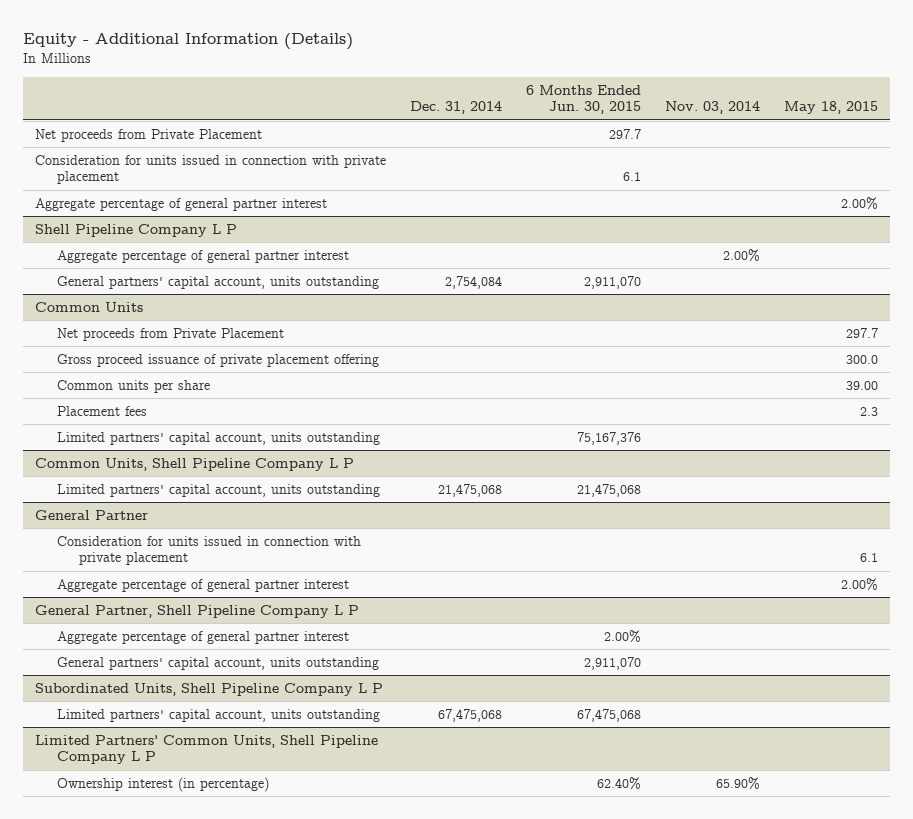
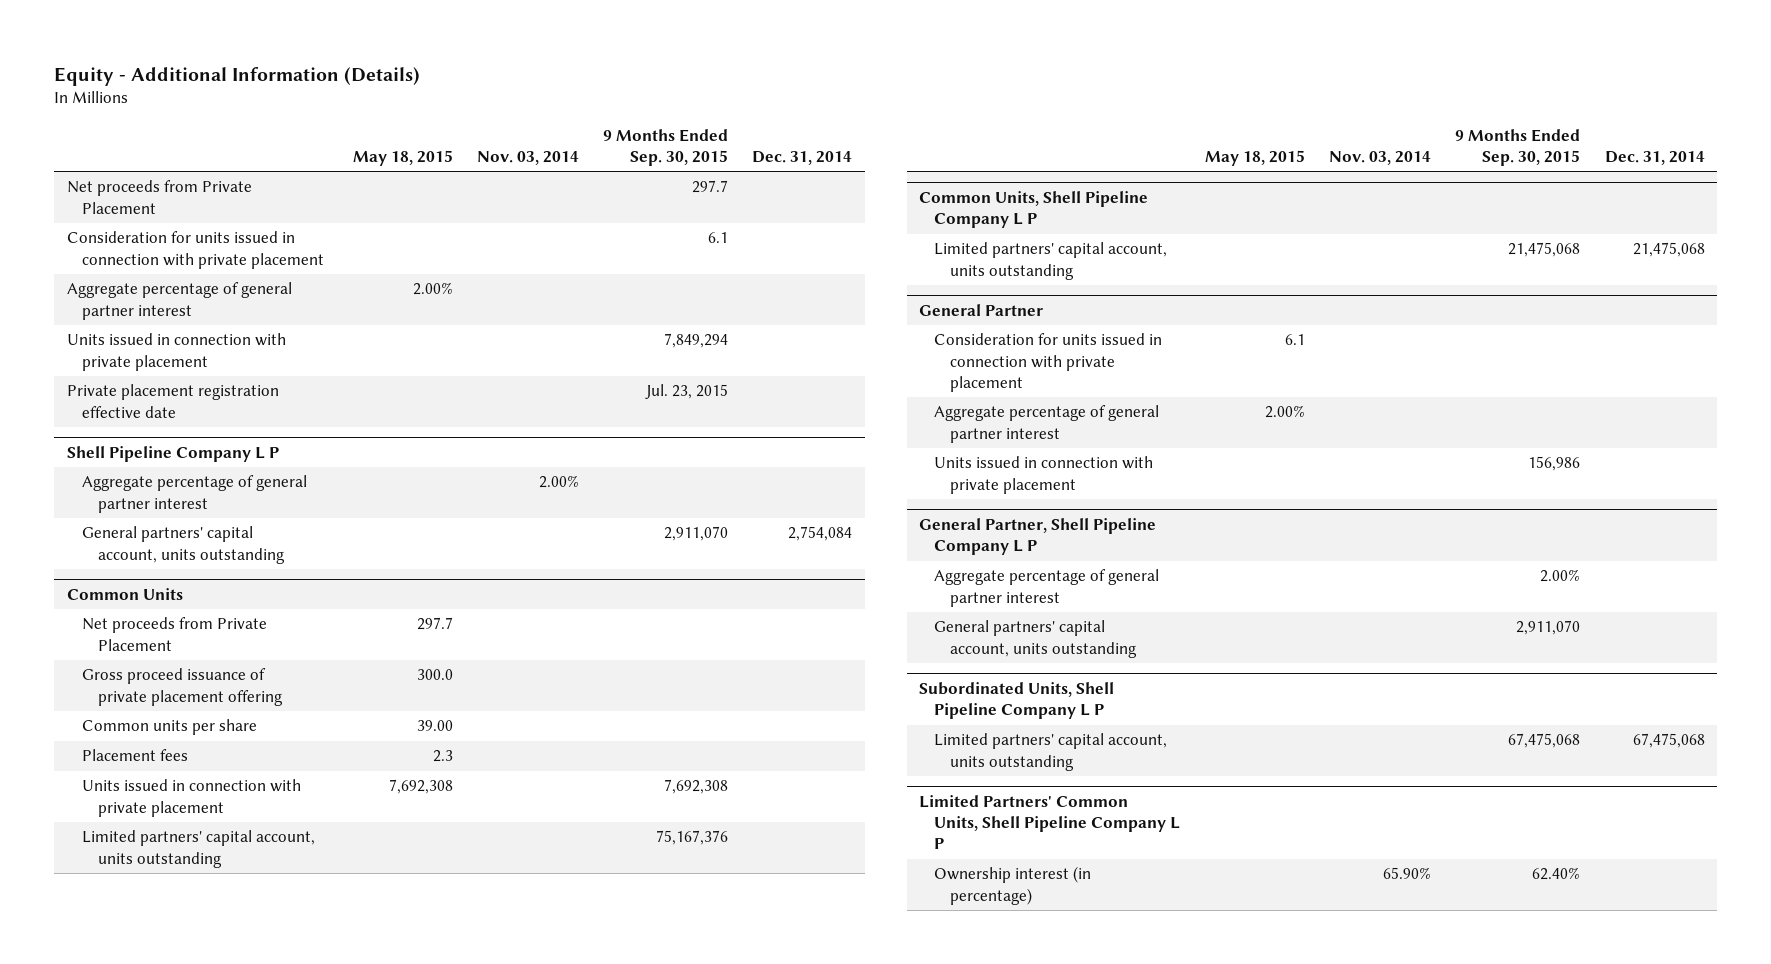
- | Dec. 31, 2014 | 6 Months Ended Jun. 30, 2015 | Nov. 03, 2014 | May 18, 2015
+ | May 18, 2015 | Nov. 03, 2014 | 9 Months Ended Sep. 30, 2015 | Dec. 31, 2014
+ Units issued in connection with private placement | | | 7,849,294 |
+ Private placement registration effective date | | | Jul. 23, 2015 |
@ Common Units
+ Units issued in connection with private placement | 7,692,308 | | 7,692,308 |
@ General Partner
+ Units issued in connection with private placement | | | 156,986 |

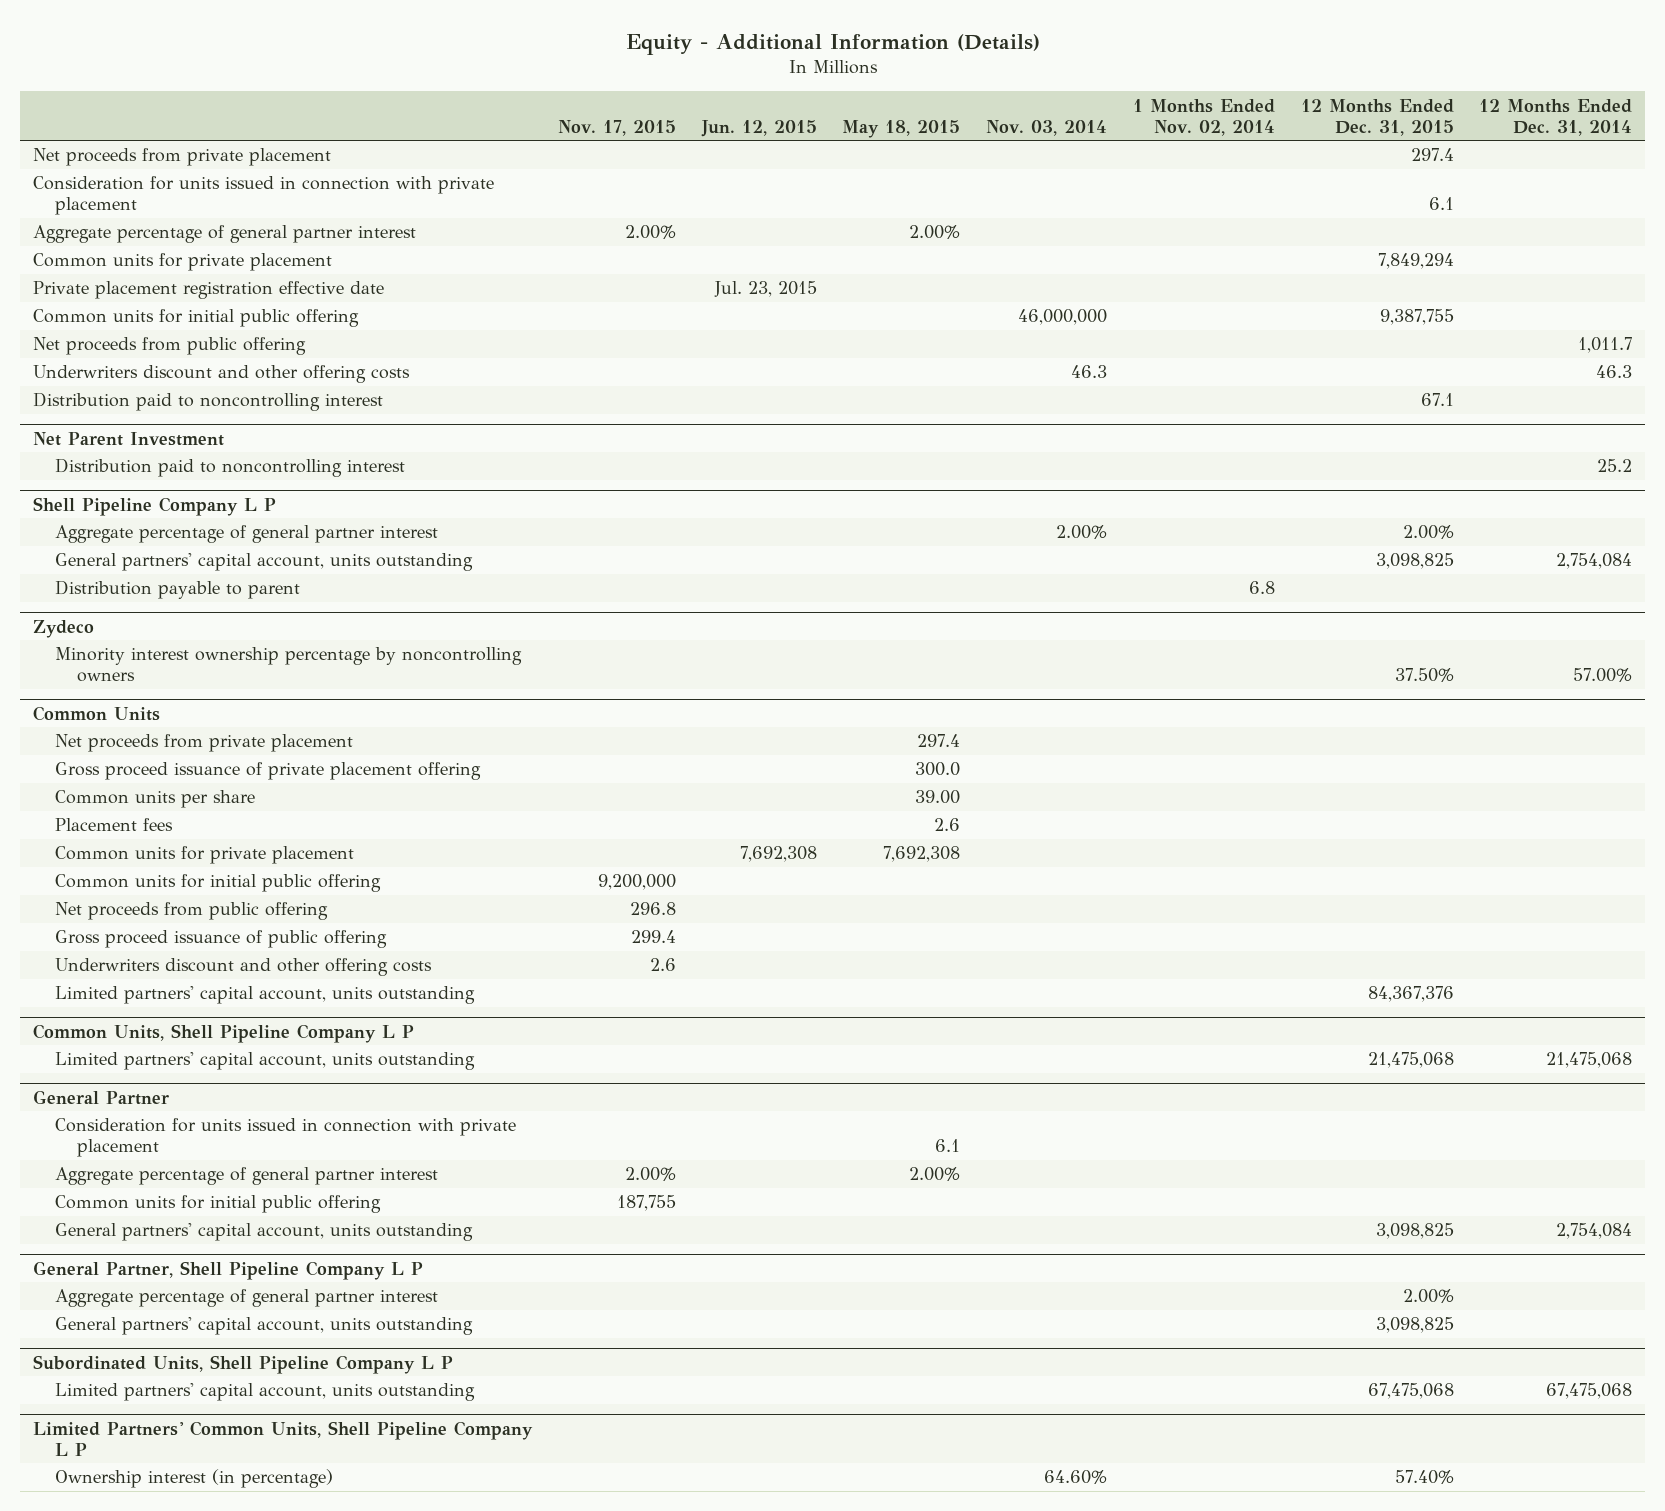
- | May 18, 2015 | Nov. 03, 2014 | 9 Months Ended Sep. 30, 2015 | Dec. 31, 2014
+ | Nov. 17, 2015 | Jun. 12, 2015 | May 18, 2015 | Nov. 03, 2014 | 1 Months Ended Nov. 02, 2014 | 12 Months Ended Dec. 31, 2015 | 12 Months Ended Dec. 31, 2014
- Net proceeds from Private Placement | | | 297.7 |
+ Net proceeds from private placement | | | | | | 297.4 |
- Units issued in connection with private placement | | | 7,849,294 |
+ Common units for private placement | | | | | | 7,849,294 |
+ Common units for initial public offering | | | | 46,000,000 | | 9,387,755 |
+ Net proceeds from public offering | | | | | | | 1,011.7
+ Underwriters discount and other offering costs | | | | 46.3 | | | 46.3
+ Distribution paid to noncontrolling interest | | | | | | 67.1 |
+ Net Parent Investment
+ Distribution paid to noncontrolling interest | | | | | | | 25.2
@ Shell Pipeline Company L P
+ Distribution payable to parent | | | | | 6.8 | |
+ Zydeco
+ Minority interest ownership percentage by noncontrolling owners | | | | | | 37.50% | 57.00%
@ Common Units
- Net proceeds from Private Placement | 297.7 | | |
+ Net proceeds from private placement | | | 297.4 | | | |
- Placement fees | 2.3 | | |
- Units issued in connection with private placement | 7,692,308 | | 7,692,308 |
+ Placement fees | | | 2.6 | | | |
+ Common units for private placement | | 7,692,308 | 7,692,308 | | | |
+ Common units for initial public offering | 9,200,000 | | | | | |
+ Net proceeds from public offering | 296.8 | | | | | |
+ Gross proceed issuance of public offering | 299.4 | | | | | |
+ Underwriters discount and other offering costs | 2.6 | | | | | |
@ General Partner
- Units issued in connection with private placement | | | 156,986 |
+ Common units for initial public offering | 187,755 | | | | | |
+ General partners' capital account, units outstanding | | | | | | 3,098,825 | 2,754,084
@ Limited Partners' Common Units, Shell Pipeline Company L P
- Ownership interest (in percentage) | | 65.90% | 62.40% |
+ Ownership interest (in percentage) | | | | 64.60% | | 57.40% |

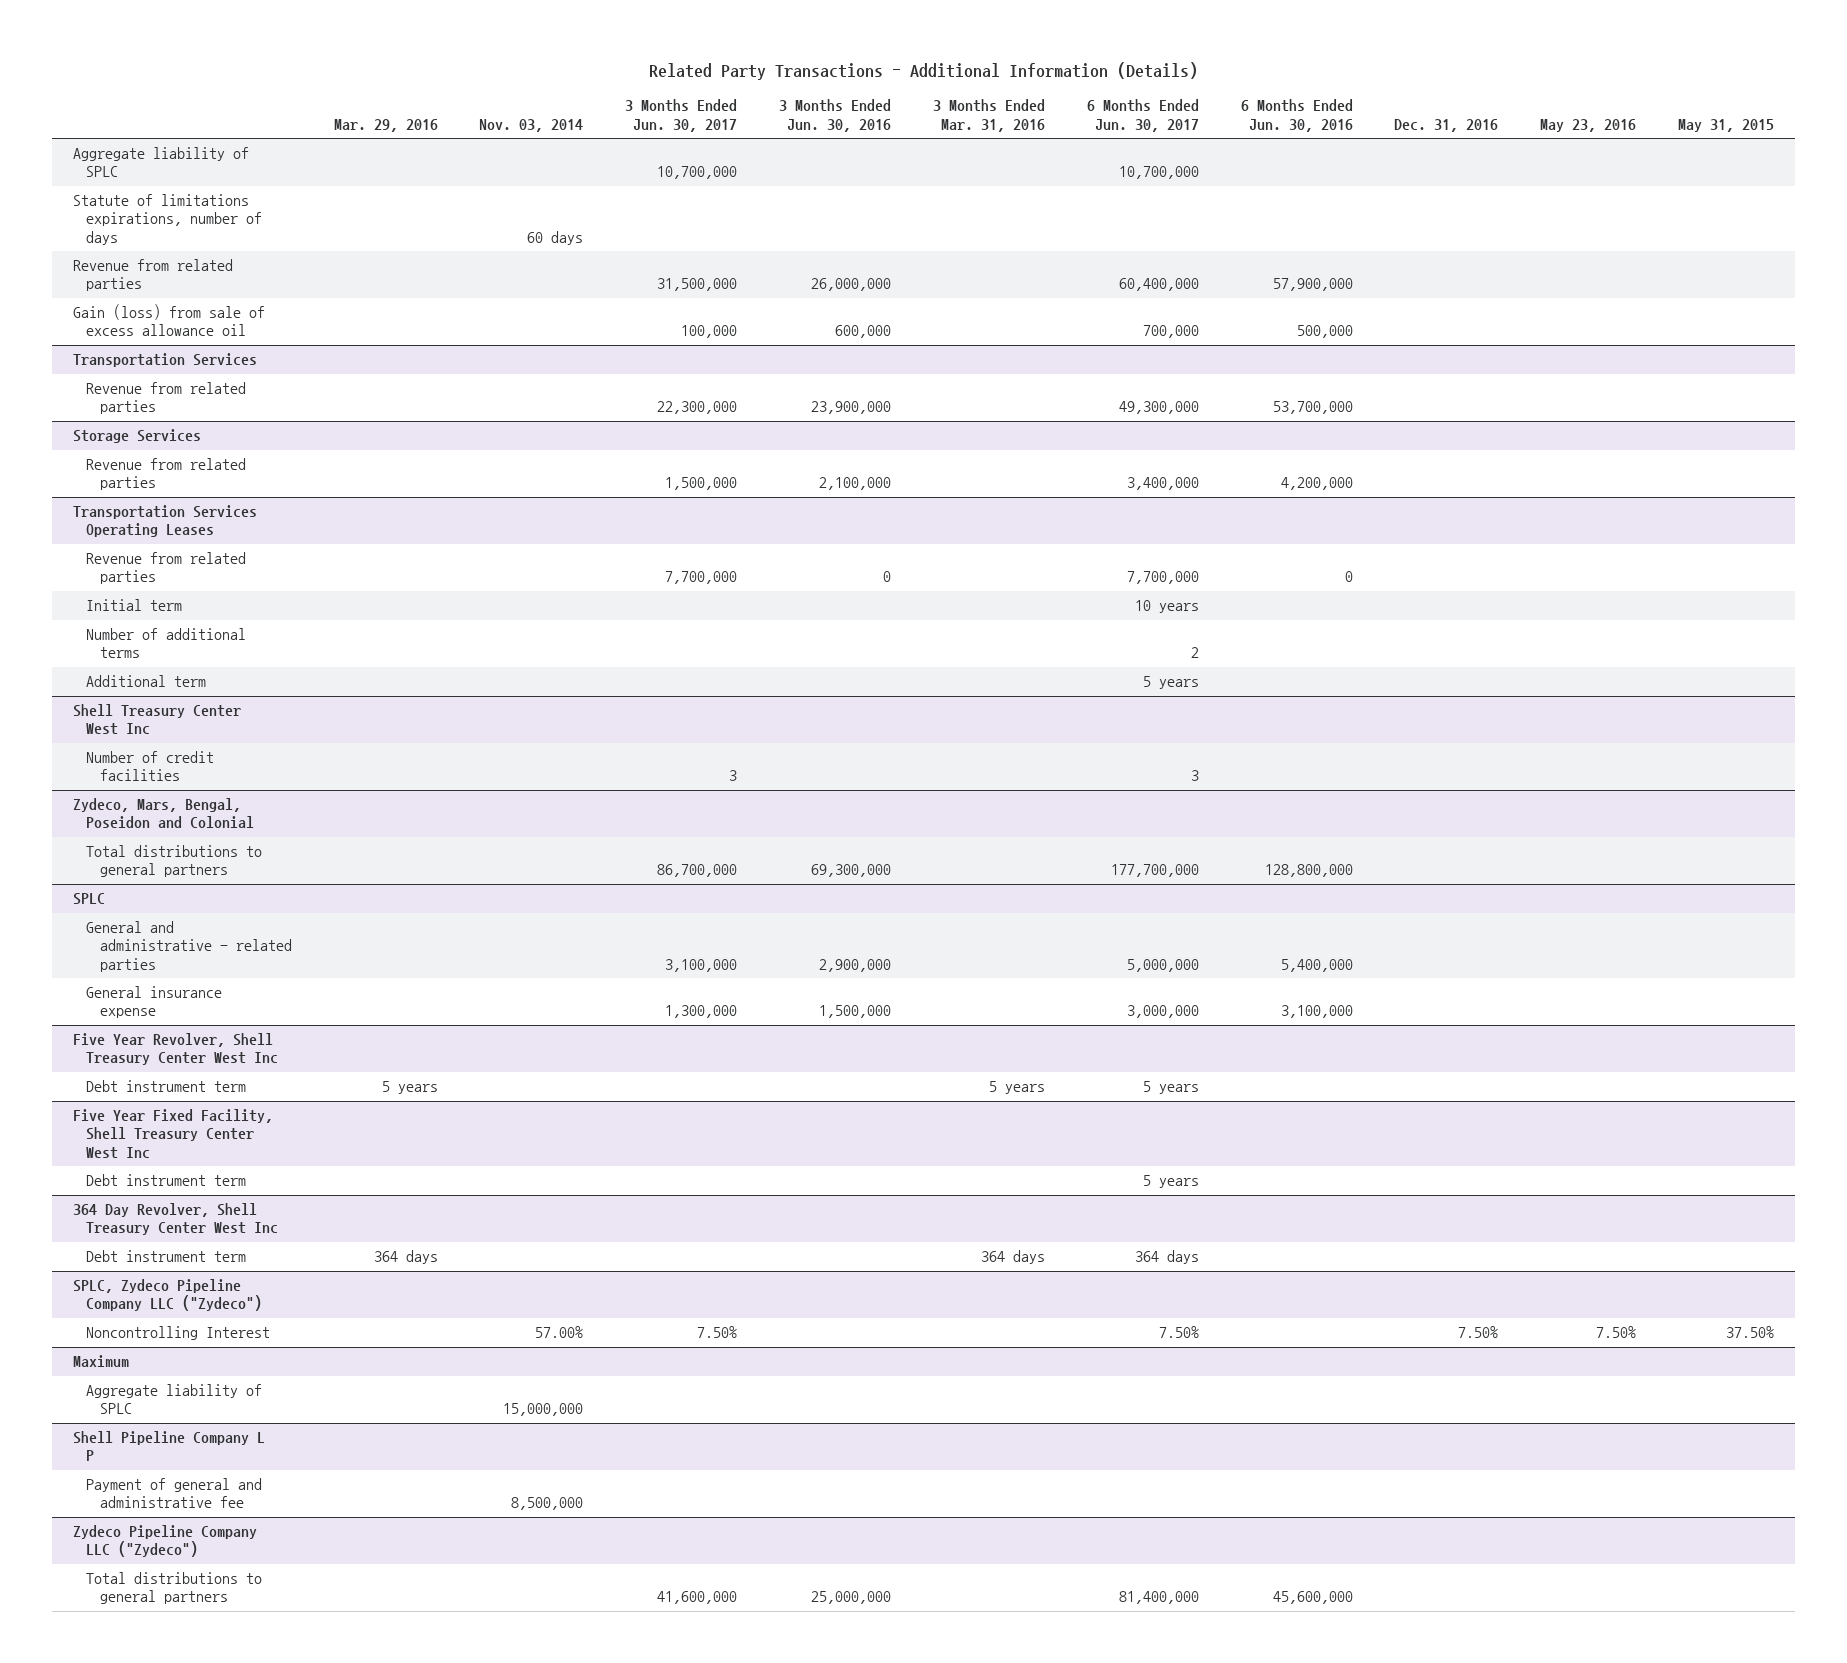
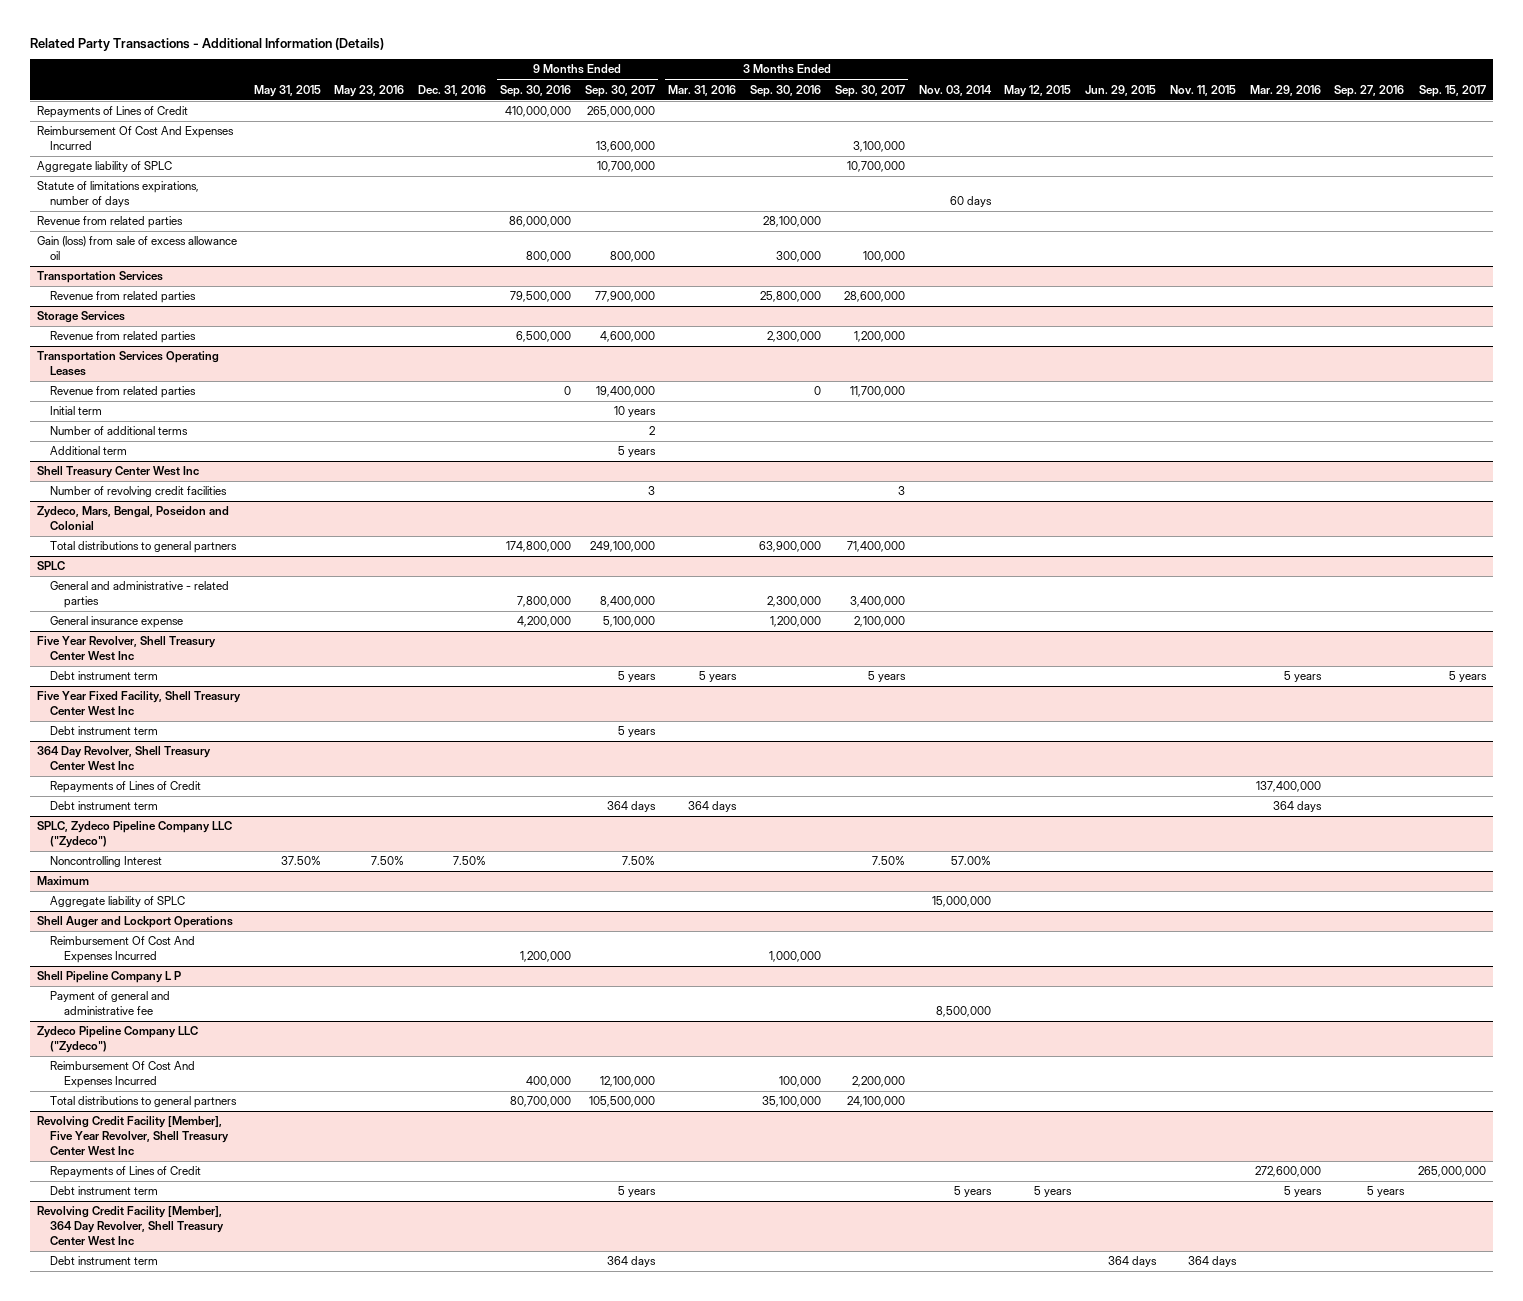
- | Mar. 29, 2016 | Nov. 03, 2014 | 3 Months Ended Jun. 30, 2017 | 3 Months Ended Jun. 30, 2016 | 3 Months Ended Mar. 31, 2016 | 6 Months Ended Jun. 30, 2017 | 6 Months Ended Jun. 30, 2016 | Dec. 31, 2016 | May 23, 2016 | May 31, 2015
+ | May 31, 2015 | May 23, 2016 | Dec. 31, 2016 | 9 Months Ended Sep. 30, 2016 | 9 Months Ended Sep. 30, 2017 | 3 Months Ended Mar. 31, 2016 | 3 Months Ended Sep. 30, 2016 | 3 Months Ended Sep. 30, 2017 | Nov. 03, 2014 | May 12, 2015 | Jun. 29, 2015 | Nov. 11, 2015 | Mar. 29, 2016 | Sep. 27, 2016 | Sep. 15, 2017
+ Repayments of Lines of Credit | | | | 410,000,000 | 265,000,000 | | | | | | | | | |
+ Reimbursement Of Cost And Expenses Incurred | | | | | 13,600,000 | | | 3,100,000 | | | | | | |
@ Shell Treasury Center West Inc
- Number of credit facilities | | | 3 | | | 3 | | | |
+ Number of revolving credit facilities | | | | | 3 | | | 3 | | | | | | |
@ 364 Day Revolver, Shell Treasury Center West Inc
+ Repayments of Lines of Credit | | | | | | | | | | | | | 137,400,000 | |
+ Shell Auger and Lockport Operations
+ Reimbursement Of Cost And Expenses Incurred | | | | 1,200,000 | | | 1,000,000 | | | | | | | |
@ Zydeco Pipeline Company LLC ("Zydeco")
+ Reimbursement Of Cost And Expenses Incurred | | | | 400,000 | 12,100,000 | | 100,000 | 2,200,000 | | | | | | |
+ Revolving Credit Facility [Member], Five Year Revolver, Shell Treasury Center West Inc
+ Repayments of Lines of Credit | | | | | | | | | | | | | 272,600,000 | | 265,000,000
+ Debt instrument term | | | | | 5 years | | | | 5 years | 5 years | | | 5 years | 5 years |
+ Revolving Credit Facility [Member], 364 Day Revolver, Shell Treasury Center West Inc
+ Debt instrument term | | | | | 364 days | | | | | | 364 days | 364 days | | |

